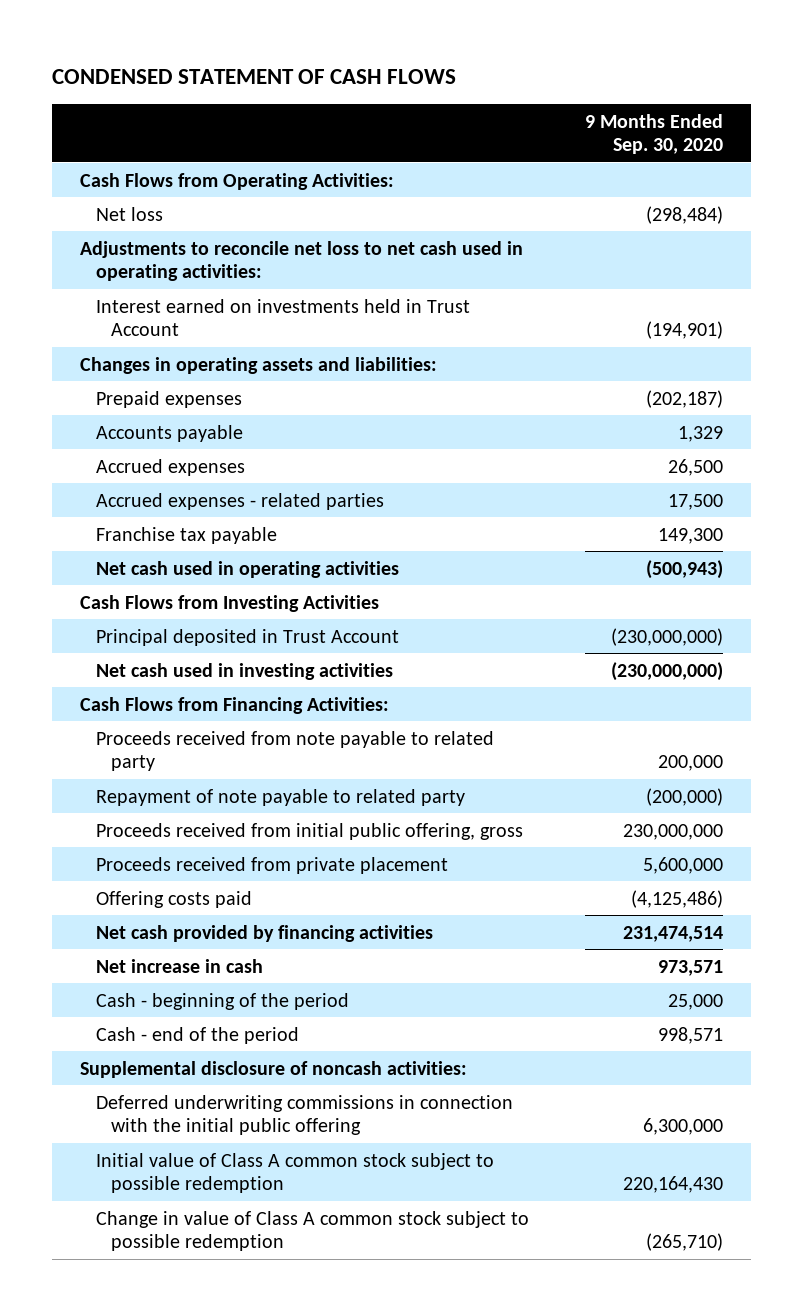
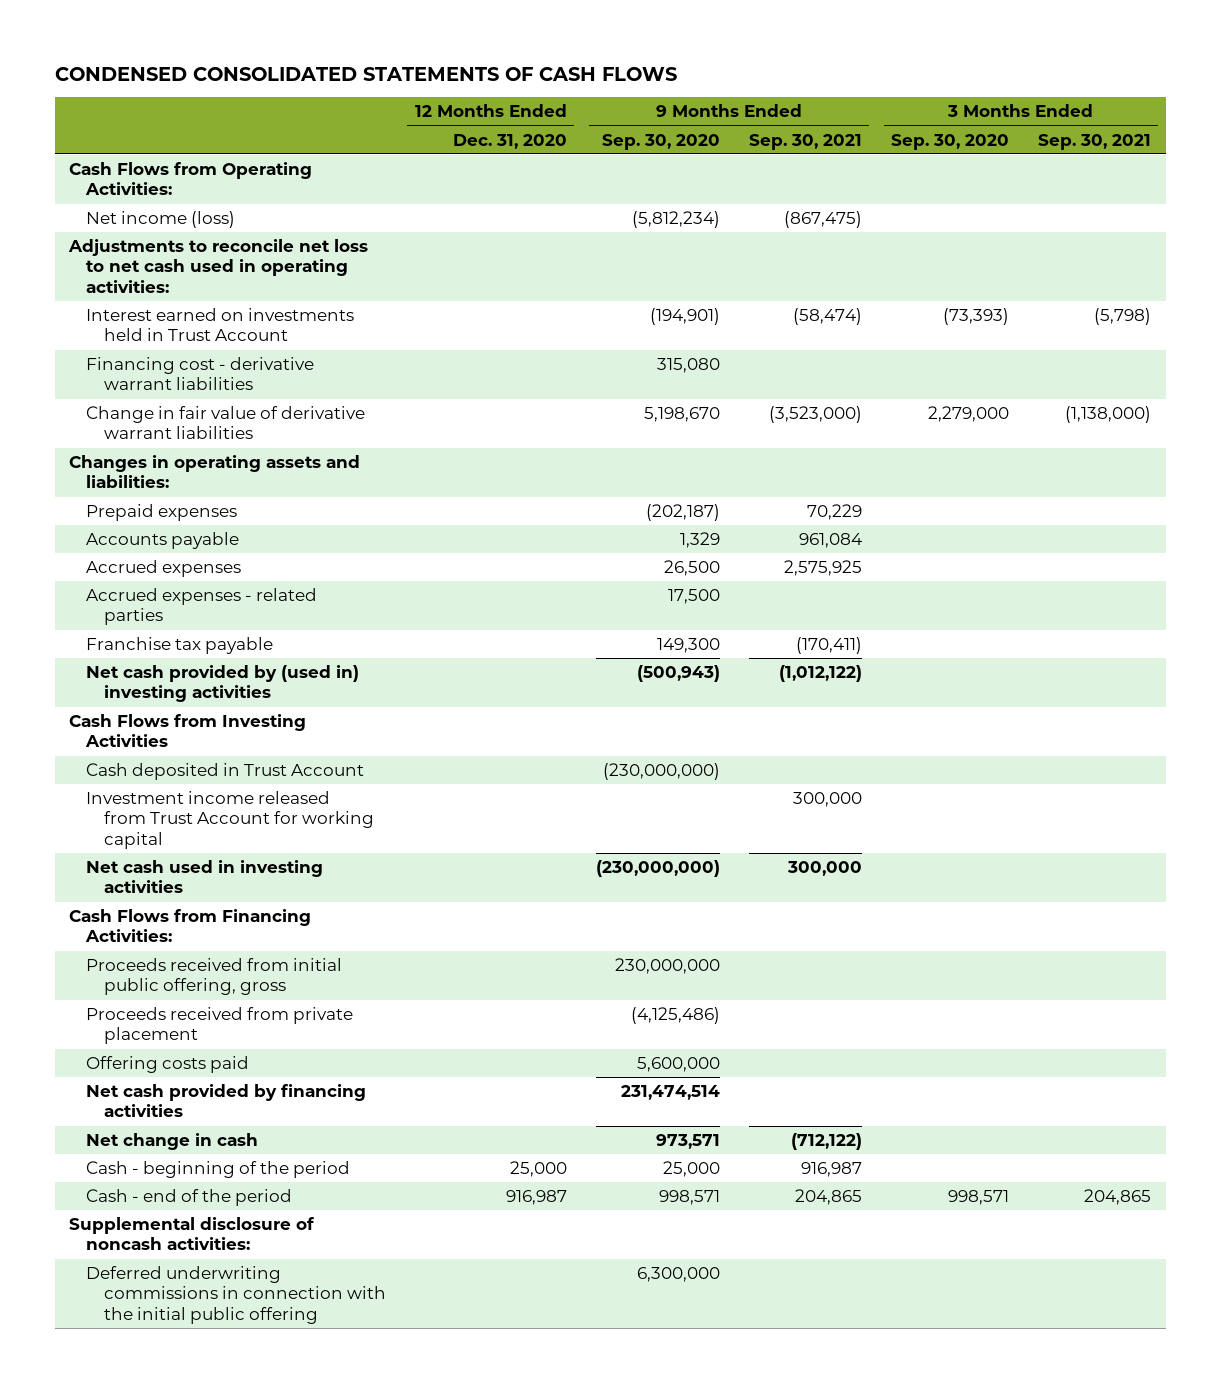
- CONDENSED STATEMENT OF CASH FLOWS
+ CONDENSED CONSOLIDATED STATEMENTS OF CASH FLOWS
- | 9 Months Ended Sep. 30, 2020
+ | 12 Months Ended Dec. 31, 2020 | 9 Months Ended Sep. 30, 2020 | 9 Months Ended Sep. 30, 2021 | 3 Months Ended Sep. 30, 2020 | 3 Months Ended Sep. 30, 2021
- Net loss | (298,484)
+ Net income (loss) | | (5,812,234) | (867,475) | |
+ Financing cost - derivative warrant liabilities | | 315,080 | | |
+ Change in fair value of derivative warrant liabilities | | 5,198,670 | (3,523,000) | 2,279,000 | (1,138,000)
- Net cash used in operating activities | (500,943)
+ Net cash provided by (used in) investing activities | | (500,943) | (1,012,122) | |
- Principal deposited in Trust Account | (230,000,000)
+ Cash deposited in Trust Account | | (230,000,000) | | |
+ Investment income released from Trust Account for working capital | | | 300,000 | |
- Proceeds received from note payable to related party | 200,000
- Repayment of note payable to related party | (200,000)
- Proceeds received from private placement | 5,600,000
- Offering costs paid | (4,125,486)
+ Proceeds received from private placement | | (4,125,486) | | |
+ Offering costs paid | | 5,600,000 | | |
- Net increase in cash | 973,571
+ Net change in cash | | 973,571 | (712,122) | |
- Initial value of Class A common stock subject to possible redemption | 220,164,430
- Change in value of Class A common stock subject to possible redemption | (265,710)

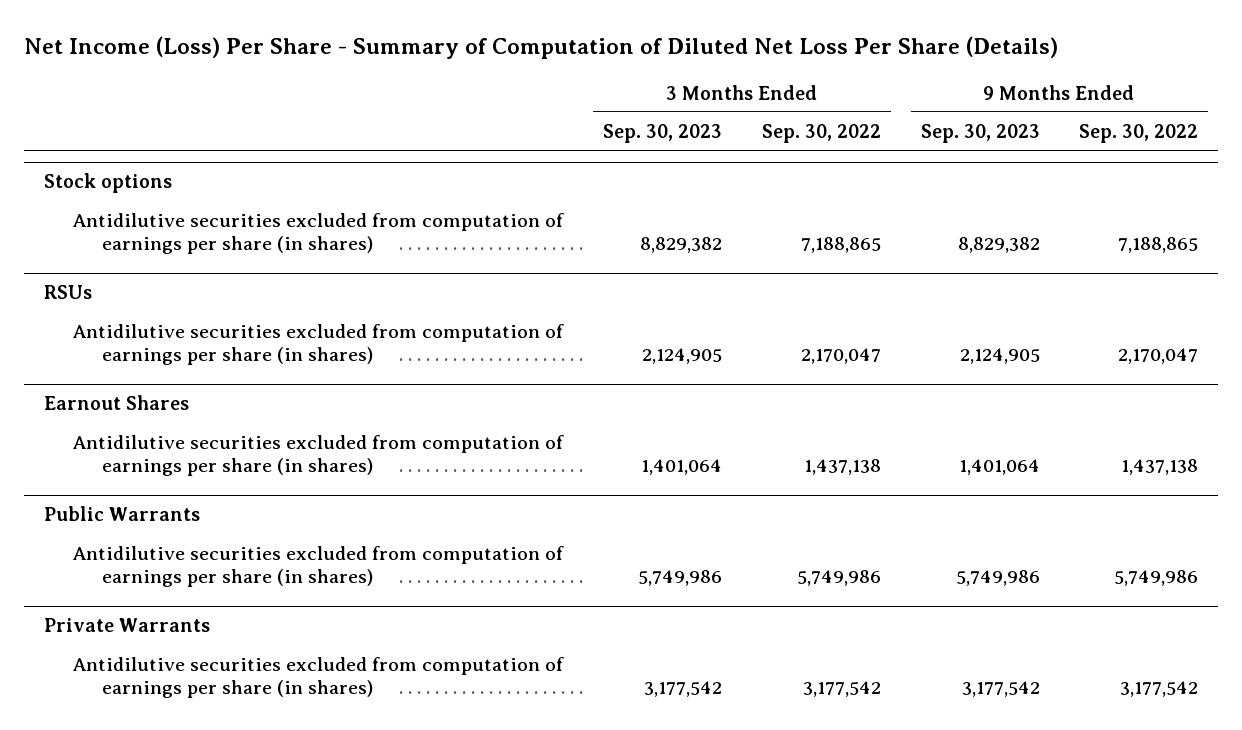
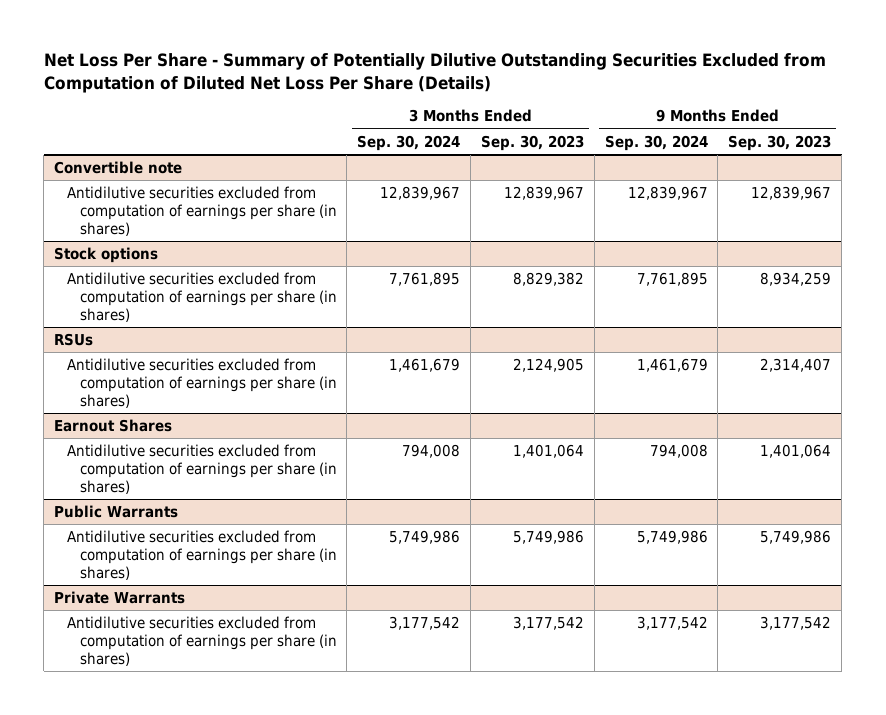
- Net Income (Loss) Per Share - Summary of Computation of Diluted Net Loss Per Share (Details)
+ Net Loss Per Share - Summary of Potentially Dilutive Outstanding Securities Excluded from Computation of Diluted Net Loss Per Share (Details)
- | 3 Months Ended Sep. 30, 2023 | 3 Months Ended Sep. 30, 2022 | 9 Months Ended Sep. 30, 2023 | 9 Months Ended Sep. 30, 2022
+ | 3 Months Ended Sep. 30, 2024 | 3 Months Ended Sep. 30, 2023 | 9 Months Ended Sep. 30, 2024 | 9 Months Ended Sep. 30, 2023
+ Convertible note
+ Antidilutive securities excluded from computation of earnings per share (in shares) | 12,839,967 | 12,839,967 | 12,839,967 | 12,839,967
@ Stock options
- Antidilutive securities excluded from computation of earnings per share (in shares) | 8,829,382 | 7,188,865 | 8,829,382 | 7,188,865
+ Antidilutive securities excluded from computation of earnings per share (in shares) | 7,761,895 | 8,829,382 | 7,761,895 | 8,934,259
@ RSUs
- Antidilutive securities excluded from computation of earnings per share (in shares) | 2,124,905 | 2,170,047 | 2,124,905 | 2,170,047
+ Antidilutive securities excluded from computation of earnings per share (in shares) | 1,461,679 | 2,124,905 | 1,461,679 | 2,314,407

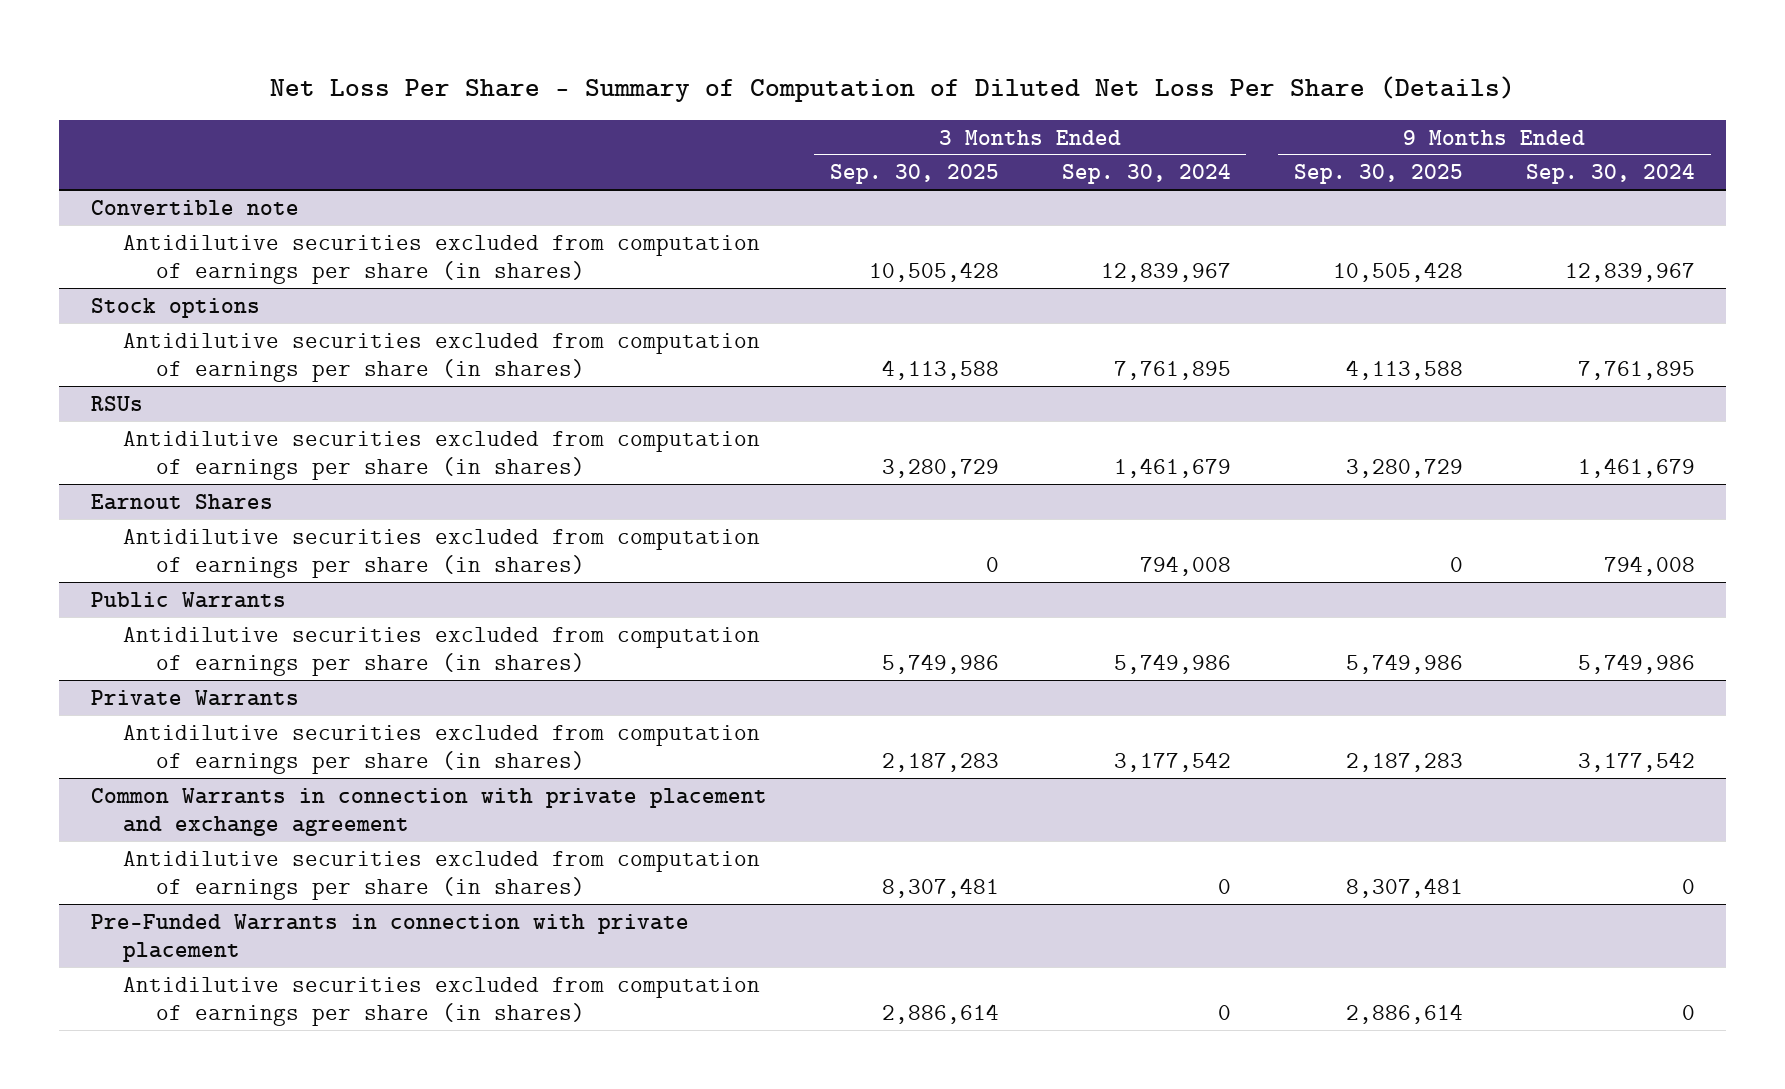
- Net Loss Per Share - Summary of Potentially Dilutive Outstanding Securities Excluded from Computation of Diluted Net Loss Per Share (Details)
+ Net Loss Per Share - Summary of Computation of Diluted Net Loss Per Share (Details)
- | 3 Months Ended Sep. 30, 2024 | 3 Months Ended Sep. 30, 2023 | 9 Months Ended Sep. 30, 2024 | 9 Months Ended Sep. 30, 2023
+ | 3 Months Ended Sep. 30, 2025 | 3 Months Ended Sep. 30, 2024 | 9 Months Ended Sep. 30, 2025 | 9 Months Ended Sep. 30, 2024
+ Common Warrants in connection with private placement and exchange agreement
+ Antidilutive securities excluded from computation of earnings per share (in shares) | 8,307,481 | 0 | 8,307,481 | 0
+ Pre-Funded Warrants in connection with private placement
+ Antidilutive securities excluded from computation of earnings per share (in shares) | 2,886,614 | 0 | 2,886,614 | 0

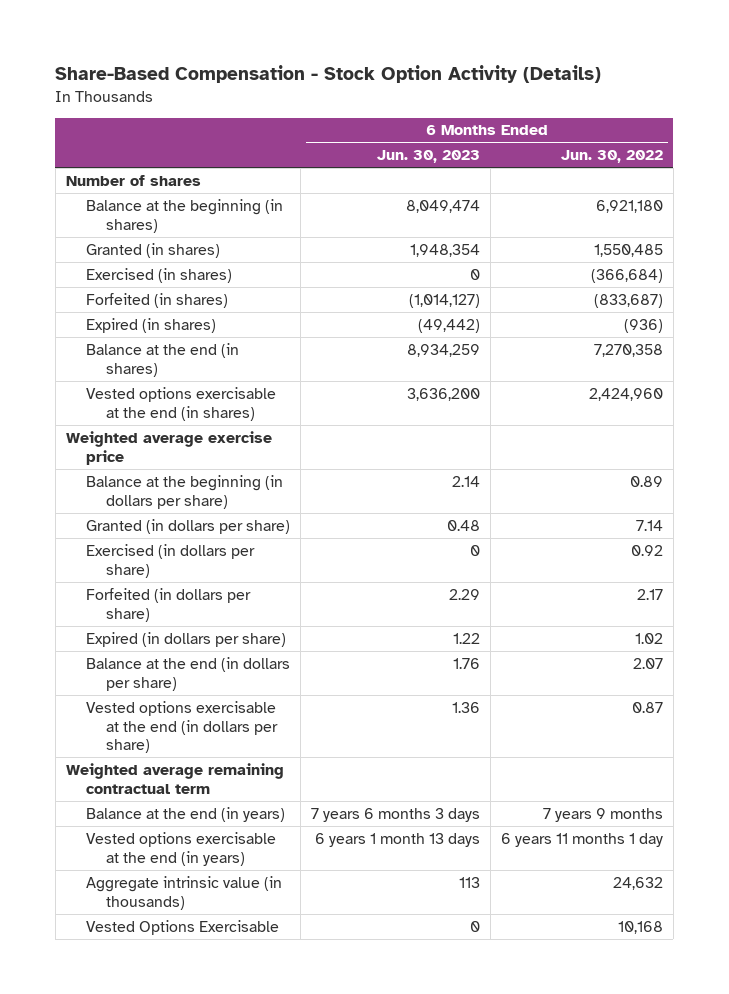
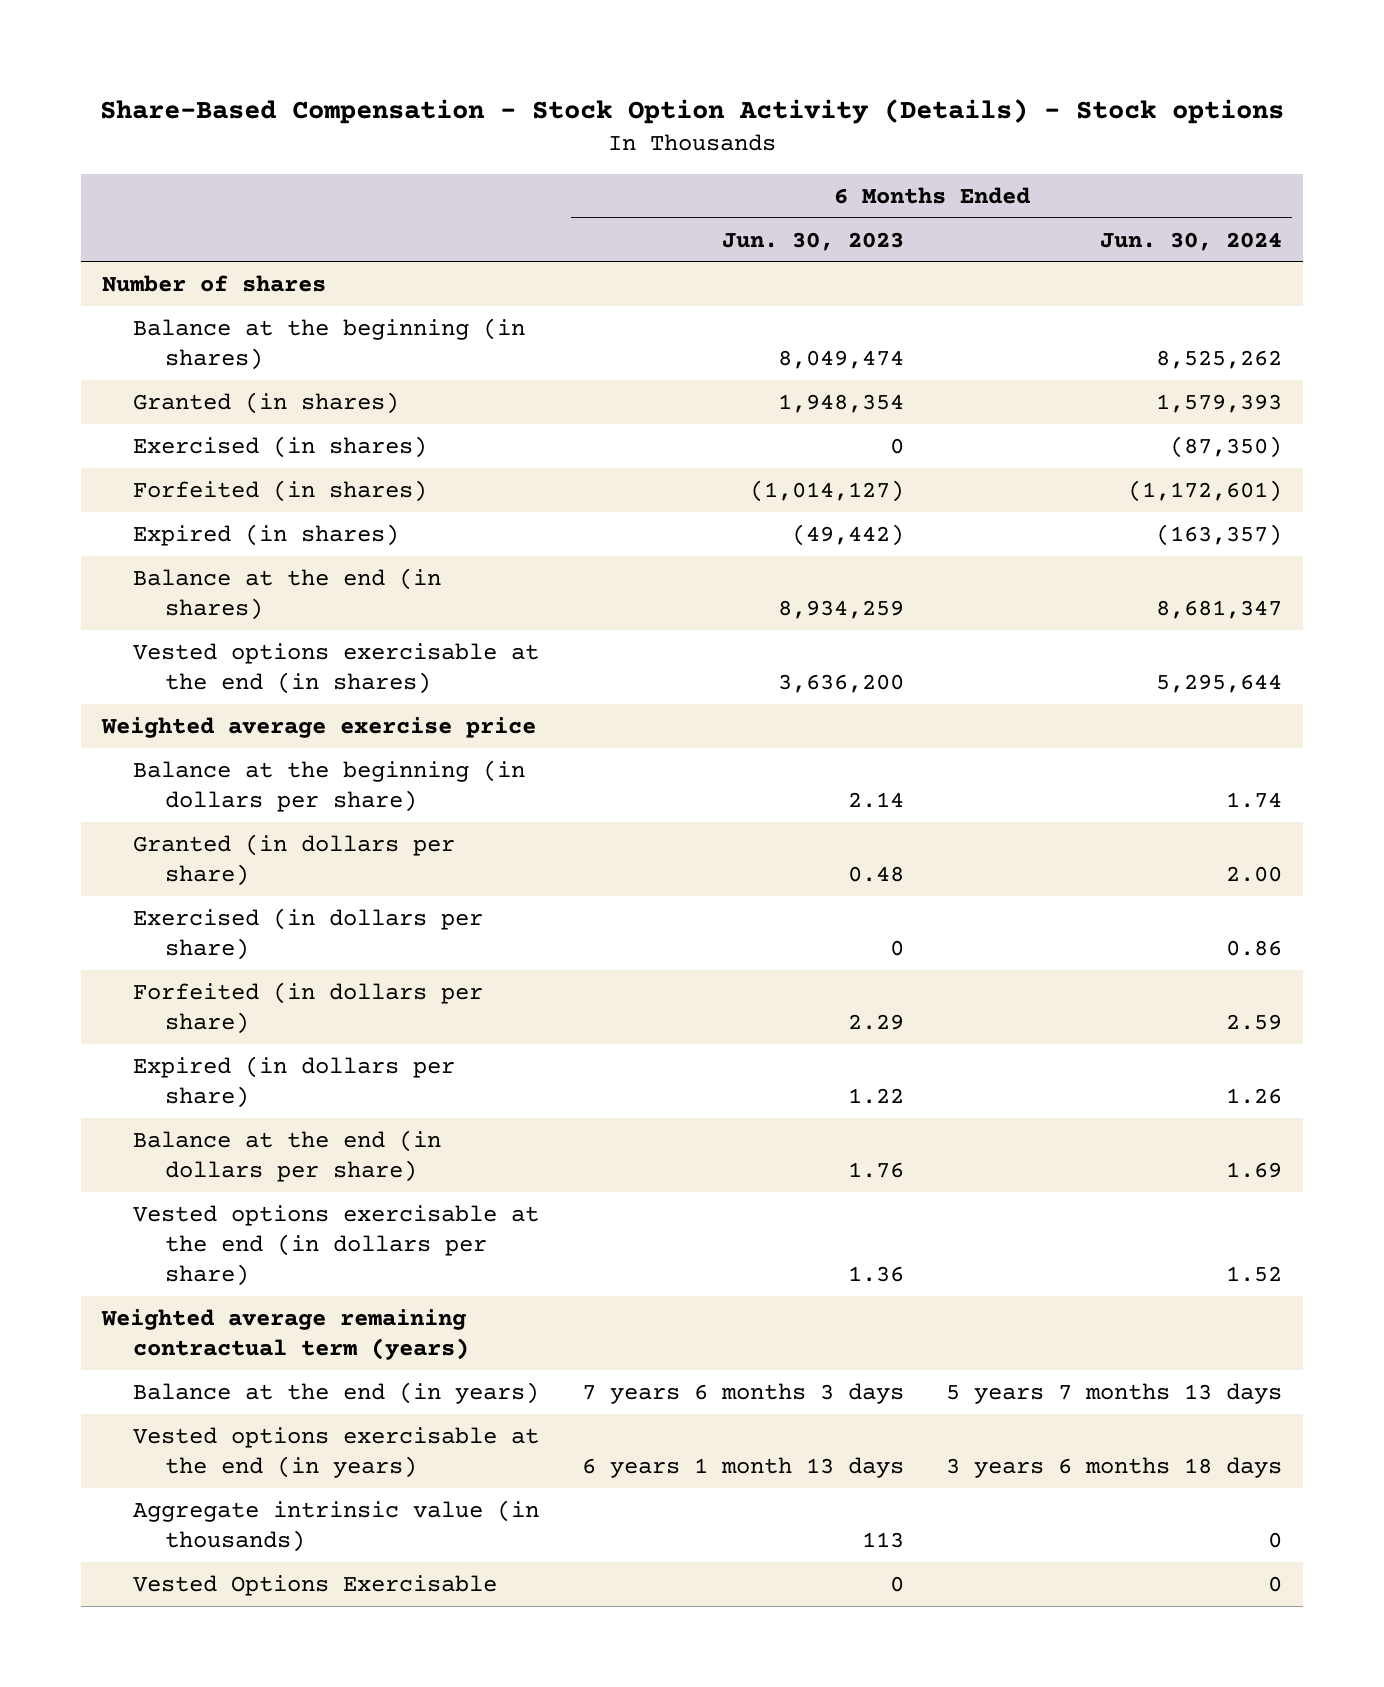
- Share-Based Compensation - Stock Option Activity (Details)
+ Share-Based Compensation - Stock Option Activity (Details) - Stock options
- | 6 Months Ended Jun. 30, 2023 | 6 Months Ended Jun. 30, 2022
+ | 6 Months Ended Jun. 30, 2023 | 6 Months Ended Jun. 30, 2024
- Weighted average remaining contractual term
+ Weighted average remaining contractual term (years)

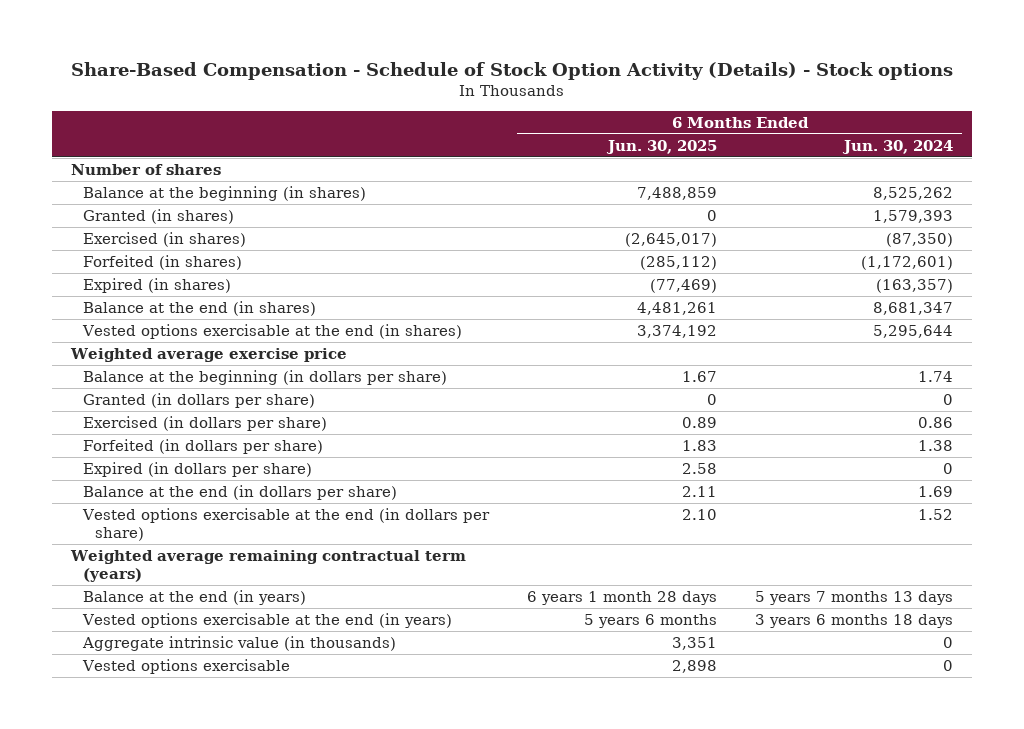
- Share-Based Compensation - Stock Option Activity (Details) - Stock options
+ Share-Based Compensation - Schedule of Stock Option Activity (Details) - Stock options
- | 6 Months Ended Jun. 30, 2023 | 6 Months Ended Jun. 30, 2024
+ | 6 Months Ended Jun. 30, 2025 | 6 Months Ended Jun. 30, 2024
- Granted (in dollars per share) | 0.48 | 2.00
+ Granted (in dollars per share) | 0 | 0
- Forfeited (in dollars per share) | 2.29 | 2.59
- Expired (in dollars per share) | 1.22 | 1.26
+ Forfeited (in dollars per share) | 1.83 | 1.38
+ Expired (in dollars per share) | 2.58 | 0
- Vested Options Exercisable | 0 | 0
+ Vested options exercisable | 2,898 | 0

